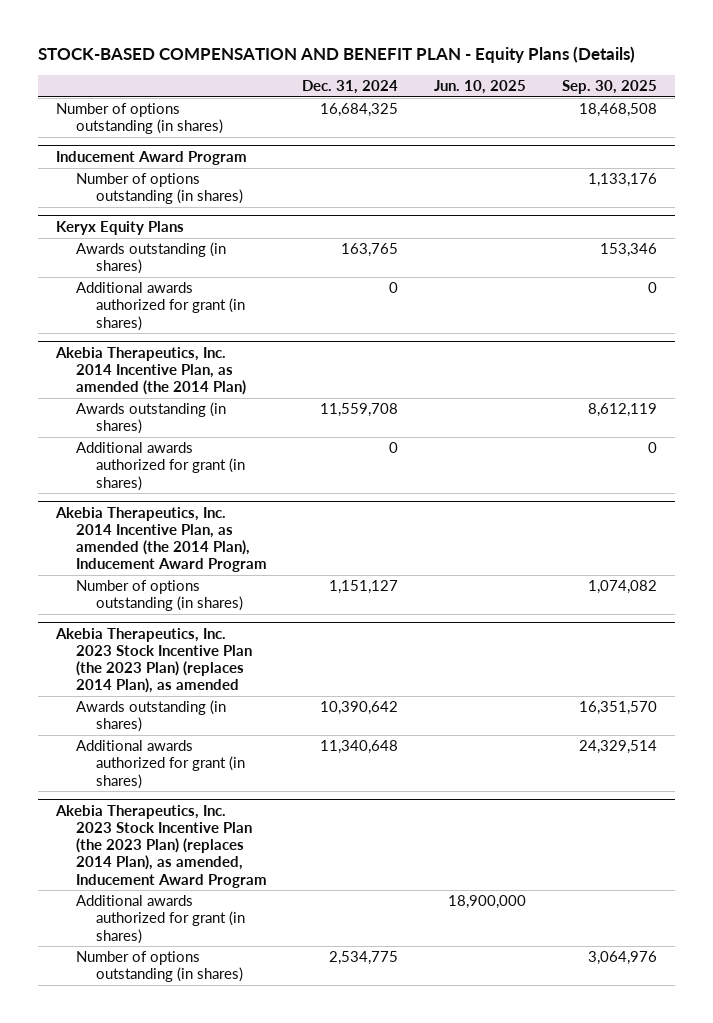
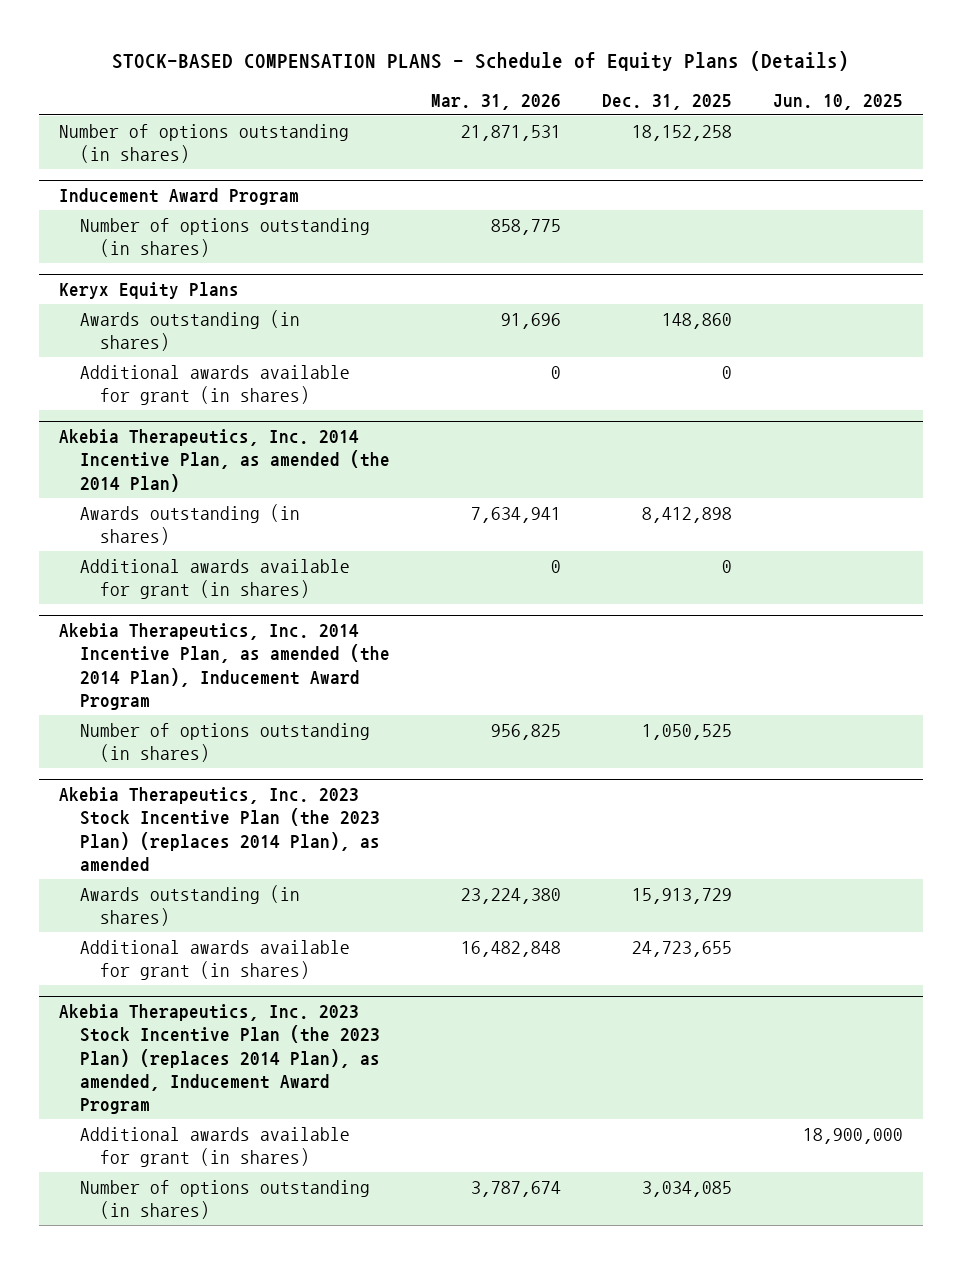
- STOCK-BASED COMPENSATION AND BENEFIT PLAN - Equity Plans (Details)
+ STOCK-BASED COMPENSATION PLANS - Schedule of Equity Plans (Details)
- | Dec. 31, 2024 | Jun. 10, 2025 | Sep. 30, 2025
+ | Mar. 31, 2026 | Dec. 31, 2025 | Jun. 10, 2025
@ Keryx Equity Plans
- Additional awards authorized for grant (in shares) | 0 | | 0
+ Additional awards available for grant (in shares) | 0 | 0 |
@ Akebia Therapeutics, Inc. 2014 Incentive Plan, as amended (the 2014 Plan)
- Additional awards authorized for grant (in shares) | 0 | | 0
+ Additional awards available for grant (in shares) | 0 | 0 |
@ Akebia Therapeutics, Inc. 2023 Stock Incentive Plan (the 2023 Plan) (replaces 2014 Plan), as amended
- Additional awards authorized for grant (in shares) | 11,340,648 | | 24,329,514
+ Additional awards available for grant (in shares) | 16,482,848 | 24,723,655 |
@ Akebia Therapeutics, Inc. 2023 Stock Incentive Plan (the 2023 Plan) (replaces 2014 Plan), as amended, Inducement Award Program
- Additional awards authorized for grant (in shares) | | 18,900,000 |
+ Additional awards available for grant (in shares) | | | 18,900,000

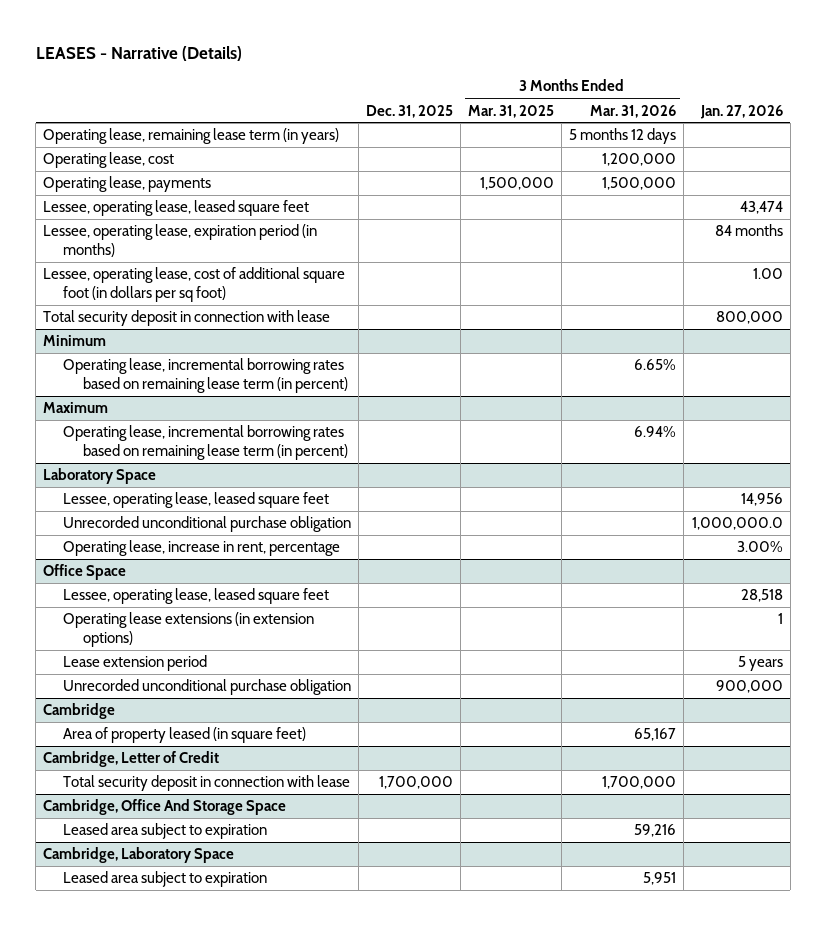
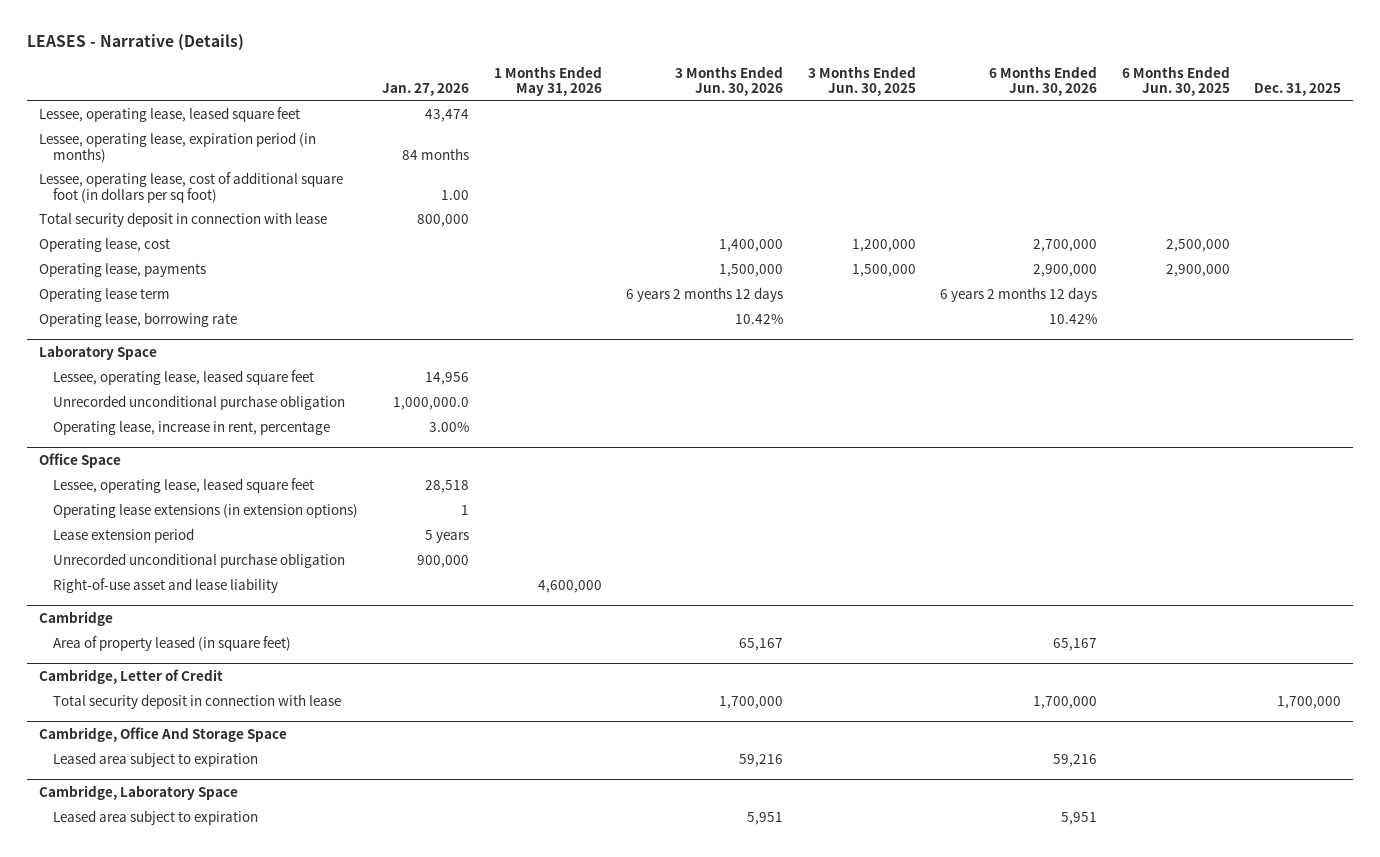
- | Dec. 31, 2025 | 3 Months Ended Mar. 31, 2025 | 3 Months Ended Mar. 31, 2026 | Jan. 27, 2026
+ | Jan. 27, 2026 | 1 Months Ended May 31, 2026 | 3 Months Ended Jun. 30, 2026 | 3 Months Ended Jun. 30, 2025 | 6 Months Ended Jun. 30, 2026 | 6 Months Ended Jun. 30, 2025 | Dec. 31, 2025
- Operating lease, remaining lease term (in years) | | | 5 months 12 days |
- Minimum
- Operating lease, incremental borrowing rates based on remaining lease term (in percent) | | | 6.65% |
- Maximum
- Operating lease, incremental borrowing rates based on remaining lease term (in percent) | | | 6.94% |
moved down: Operating lease, cost | | | 1,400,000 | 1,200,000 | 2,700,000 | 2,500,000 |
moved down: Operating lease, payments | | | 1,500,000 | 1,500,000 | 2,900,000 | 2,900,000 |
+ Operating lease term | | | 6 years 2 months 12 days | | 6 years 2 months 12 days | |
+ Operating lease, borrowing rate | | | 10.42% | | 10.42% | |
@ Office Space
+ Right-of-use asset and lease liability | | 4,600,000 | | | | |

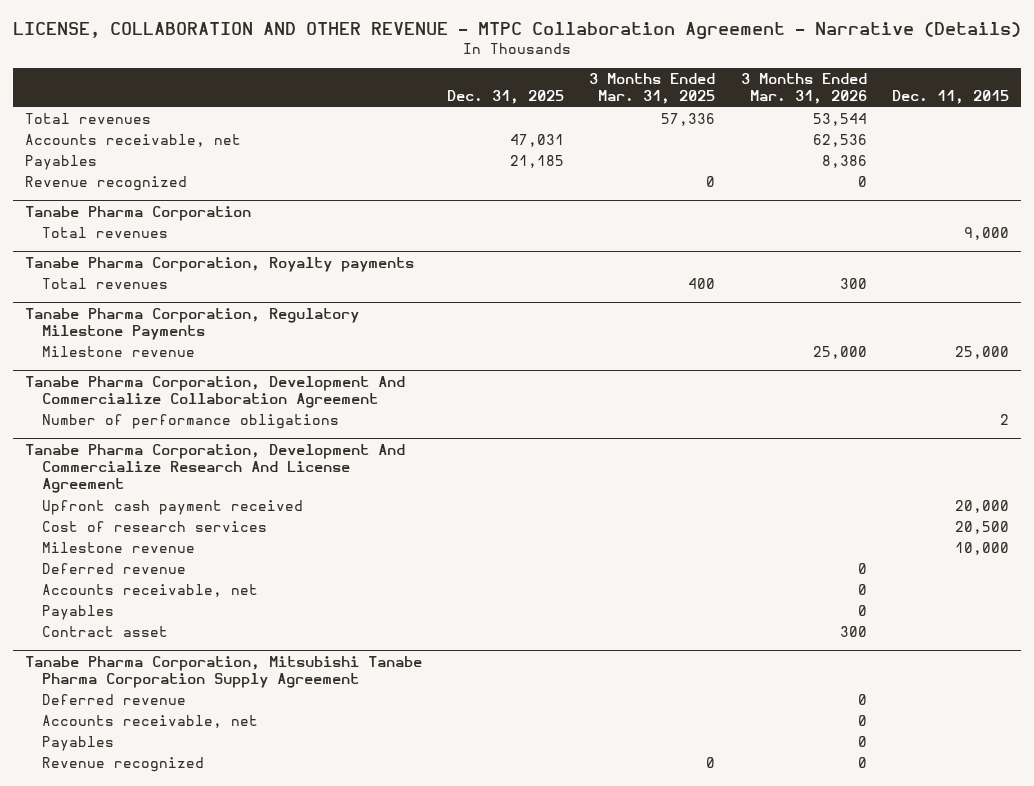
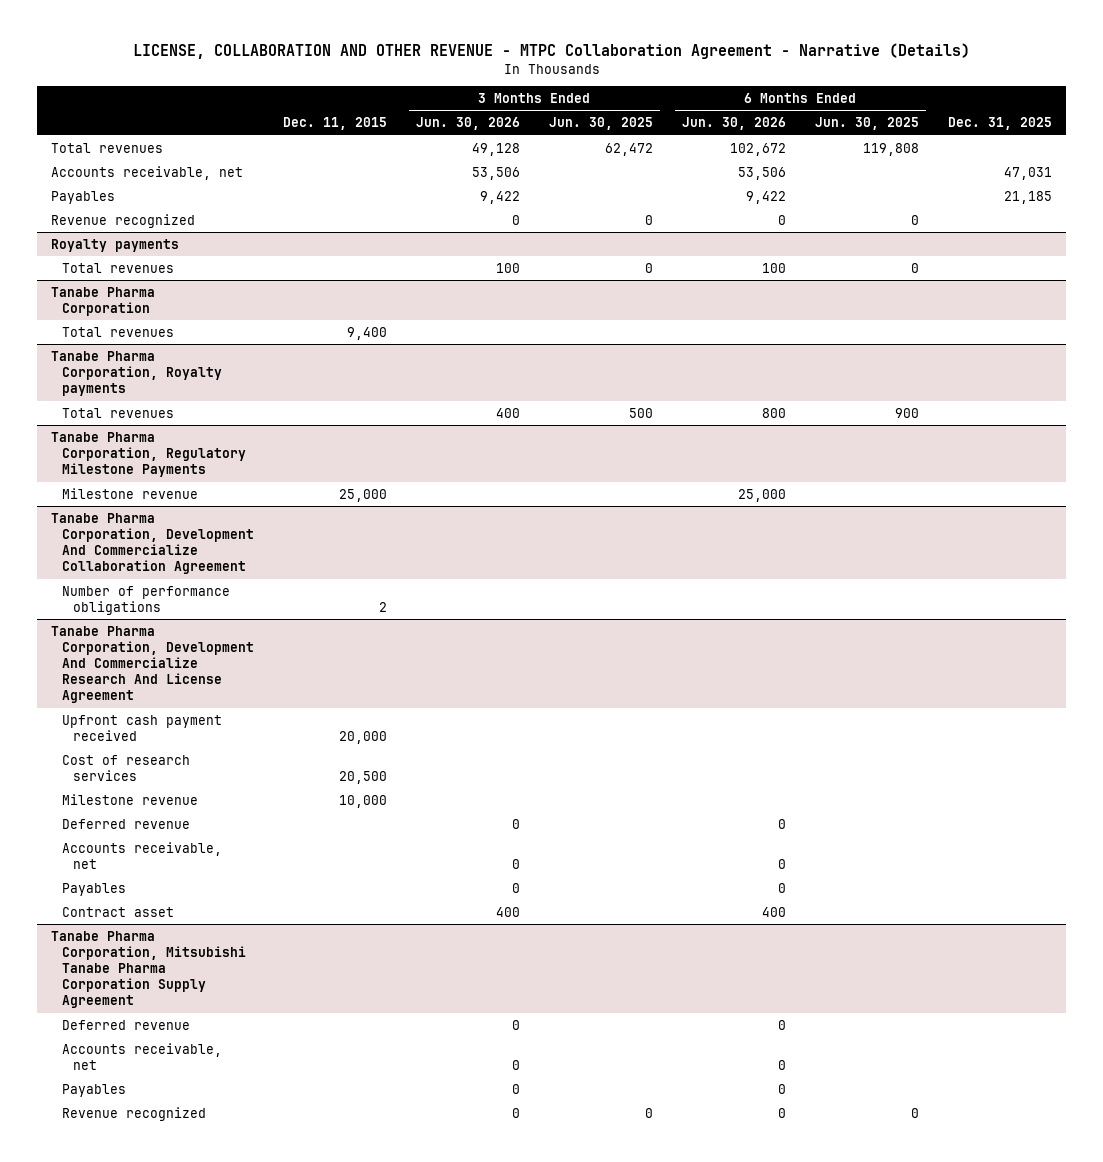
- | Dec. 31, 2025 | 3 Months Ended Mar. 31, 2025 | 3 Months Ended Mar. 31, 2026 | Dec. 11, 2015
+ | Dec. 11, 2015 | 3 Months Ended Jun. 30, 2026 | 3 Months Ended Jun. 30, 2025 | 6 Months Ended Jun. 30, 2026 | 6 Months Ended Jun. 30, 2025 | Dec. 31, 2025
+ Royalty payments
+ Total revenues | | 100 | 0 | 100 | 0 |
@ Tanabe Pharma Corporation
- Total revenues | | | | 9,000
+ Total revenues | 9,400 | | | | |

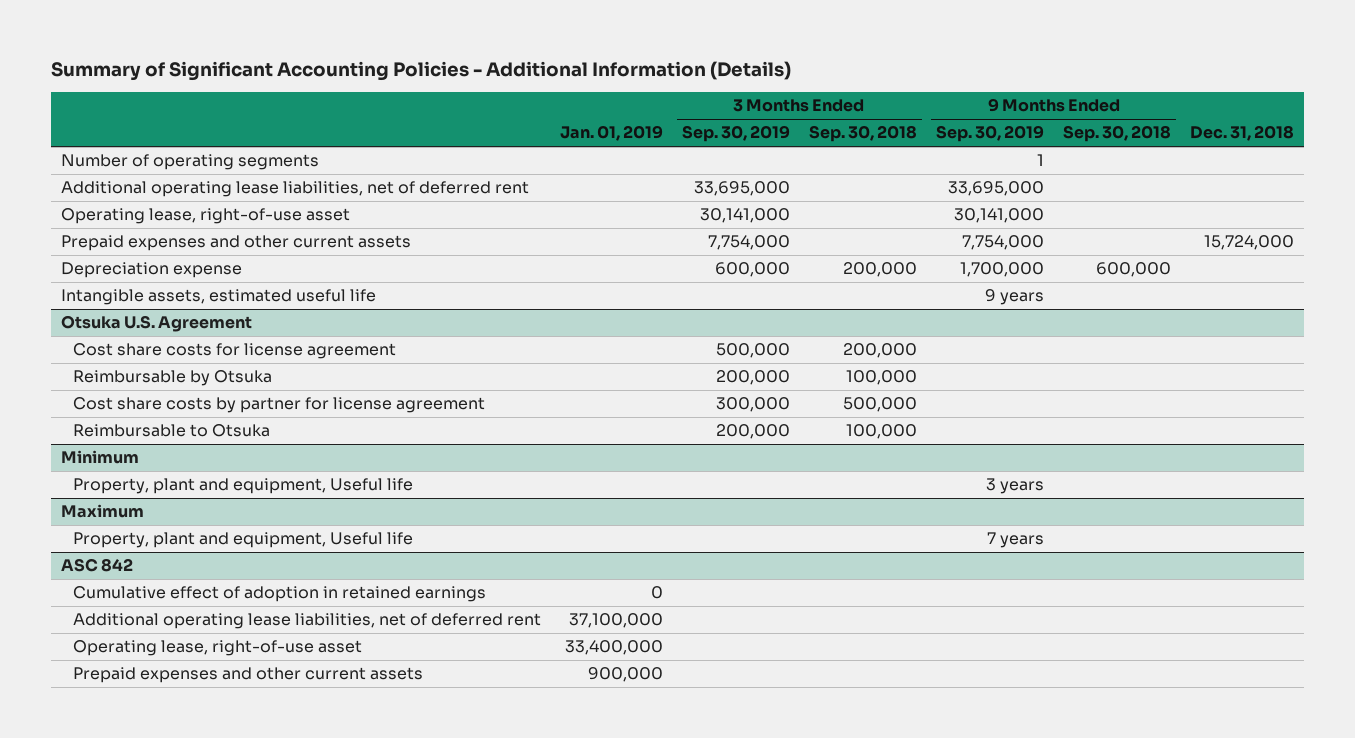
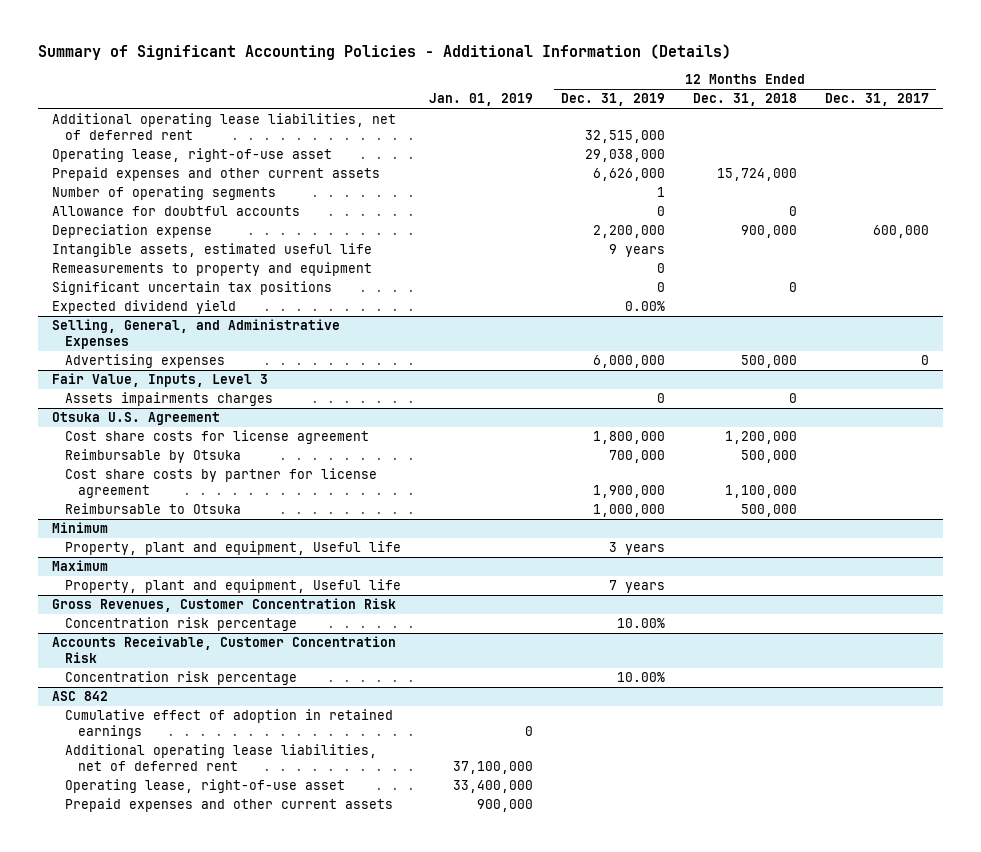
- | Jan. 01, 2019 | 3 Months Ended Sep. 30, 2019 | 3 Months Ended Sep. 30, 2018 | 9 Months Ended Sep. 30, 2019 | 9 Months Ended Sep. 30, 2018 | Dec. 31, 2018
+ | Jan. 01, 2019 | 12 Months Ended Dec. 31, 2019 | 12 Months Ended Dec. 31, 2018 | 12 Months Ended Dec. 31, 2017
moved down: Number of operating segments | | 1 | |
+ Allowance for doubtful accounts | | 0 | 0 |
+ Remeasurements to property and equipment | | 0 | |
+ Significant uncertain tax positions | | 0 | 0 |
+ Expected dividend yield | | 0.00% | |
+ Selling, General, and Administrative Expenses
+ Advertising expenses | | 6,000,000 | 500,000 | 0
+ Fair Value, Inputs, Level 3
+ Assets impairments charges | | 0 | 0 |
+ Gross Revenues, Customer Concentration Risk
+ Concentration risk percentage | | 10.00% | |
+ Accounts Receivable, Customer Concentration Risk
+ Concentration risk percentage | | 10.00% | |

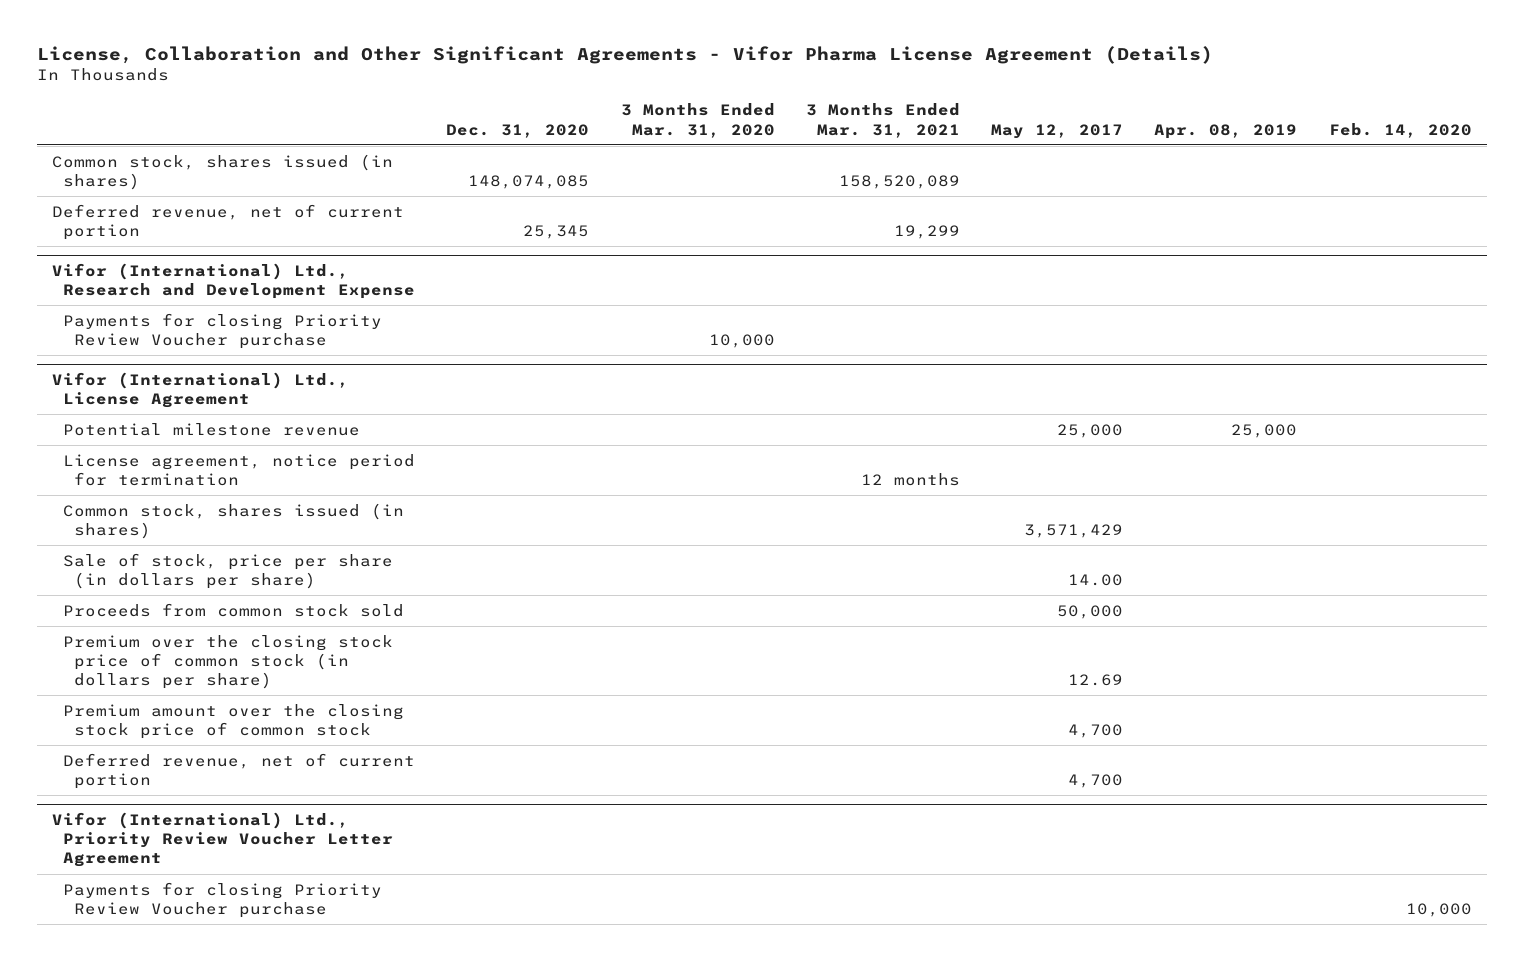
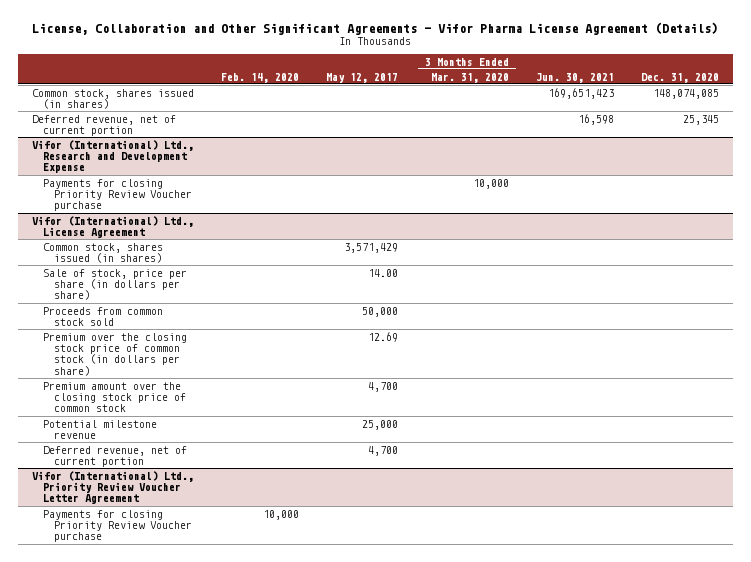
- | Dec. 31, 2020 | 3 Months Ended Mar. 31, 2020 | 3 Months Ended Mar. 31, 2021 | May 12, 2017 | Apr. 08, 2019 | Feb. 14, 2020
+ | Feb. 14, 2020 | May 12, 2017 | 3 Months Ended Mar. 31, 2020 | Jun. 30, 2021 | Dec. 31, 2020
@ Vifor (International) Ltd., License Agreement
- License agreement, notice period for termination | | | 12 months | | |
moved down: Potential milestone revenue | | 25,000 | | |

